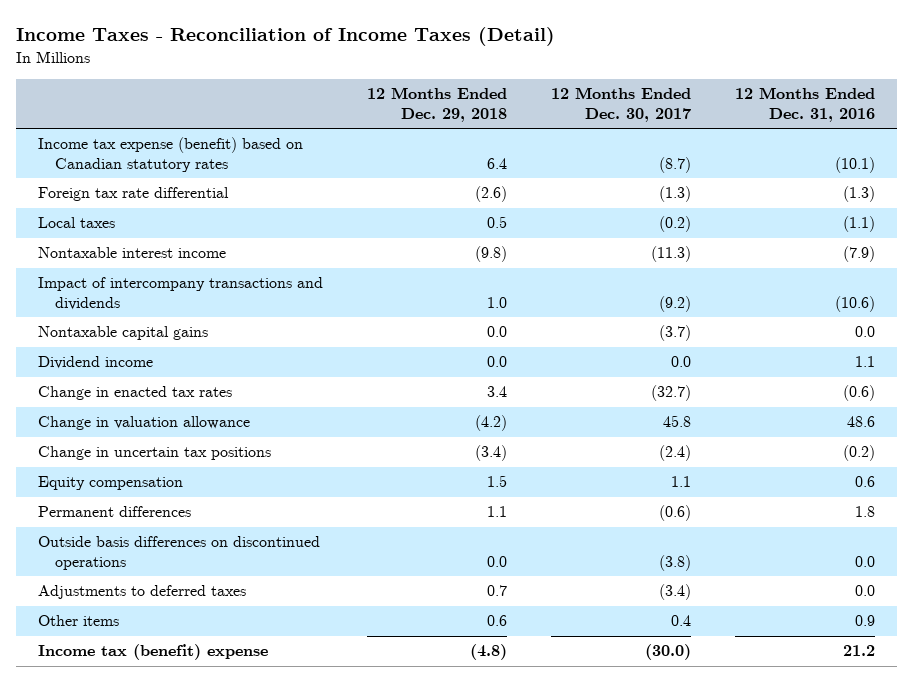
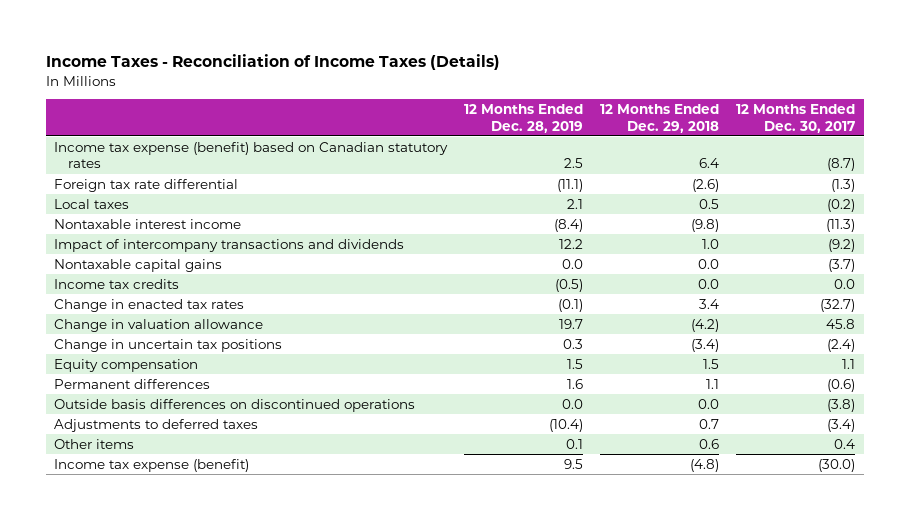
- Income Taxes - Reconciliation of Income Taxes (Detail)
+ Income Taxes - Reconciliation of Income Taxes (Details)
- | 12 Months Ended Dec. 29, 2018 | 12 Months Ended Dec. 30, 2017 | 12 Months Ended Dec. 31, 2016
+ | 12 Months Ended Dec. 28, 2019 | 12 Months Ended Dec. 29, 2018 | 12 Months Ended Dec. 30, 2017
- Dividend income | 0.0 | 0.0 | 1.1
+ Income tax credits | (0.5) | 0.0 | 0.0
- Income tax (benefit) expense | (4.8) | (30.0) | 21.2
+ Income tax expense (benefit) | 9.5 | (4.8) | (30.0)

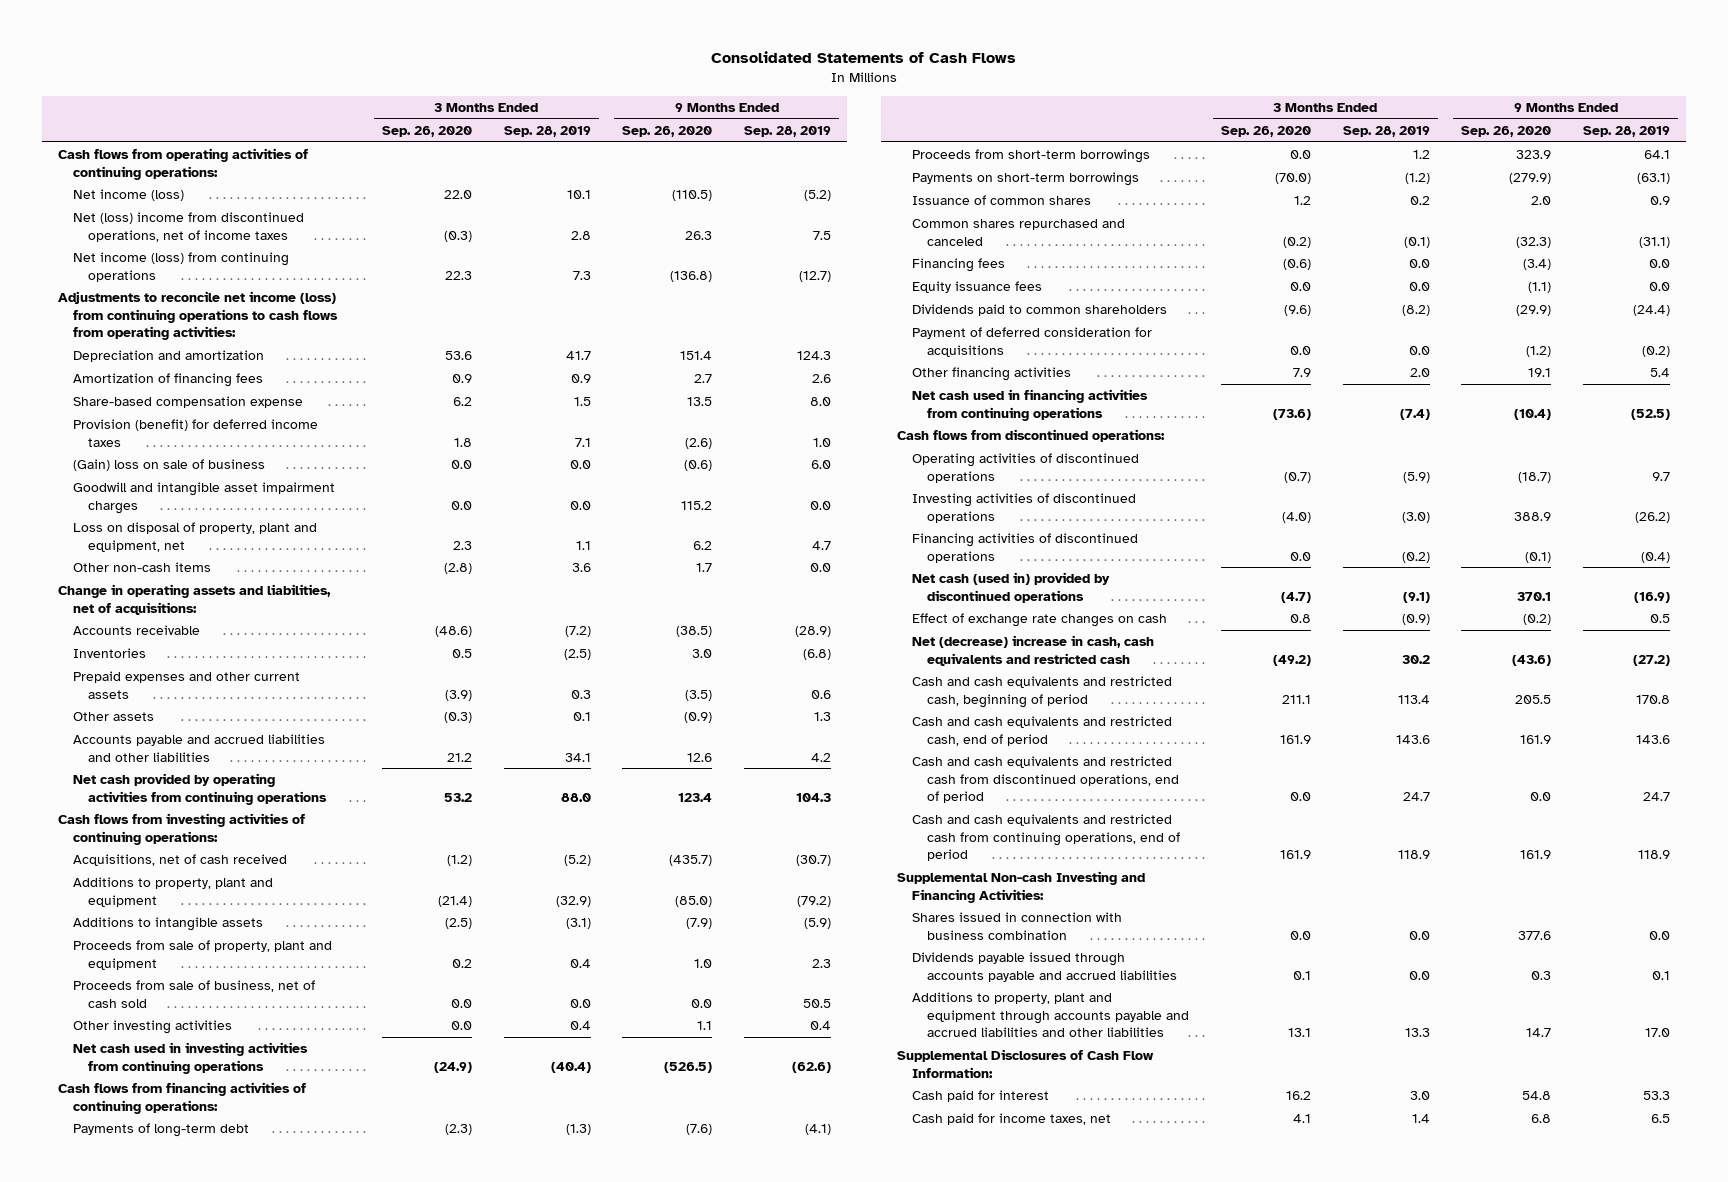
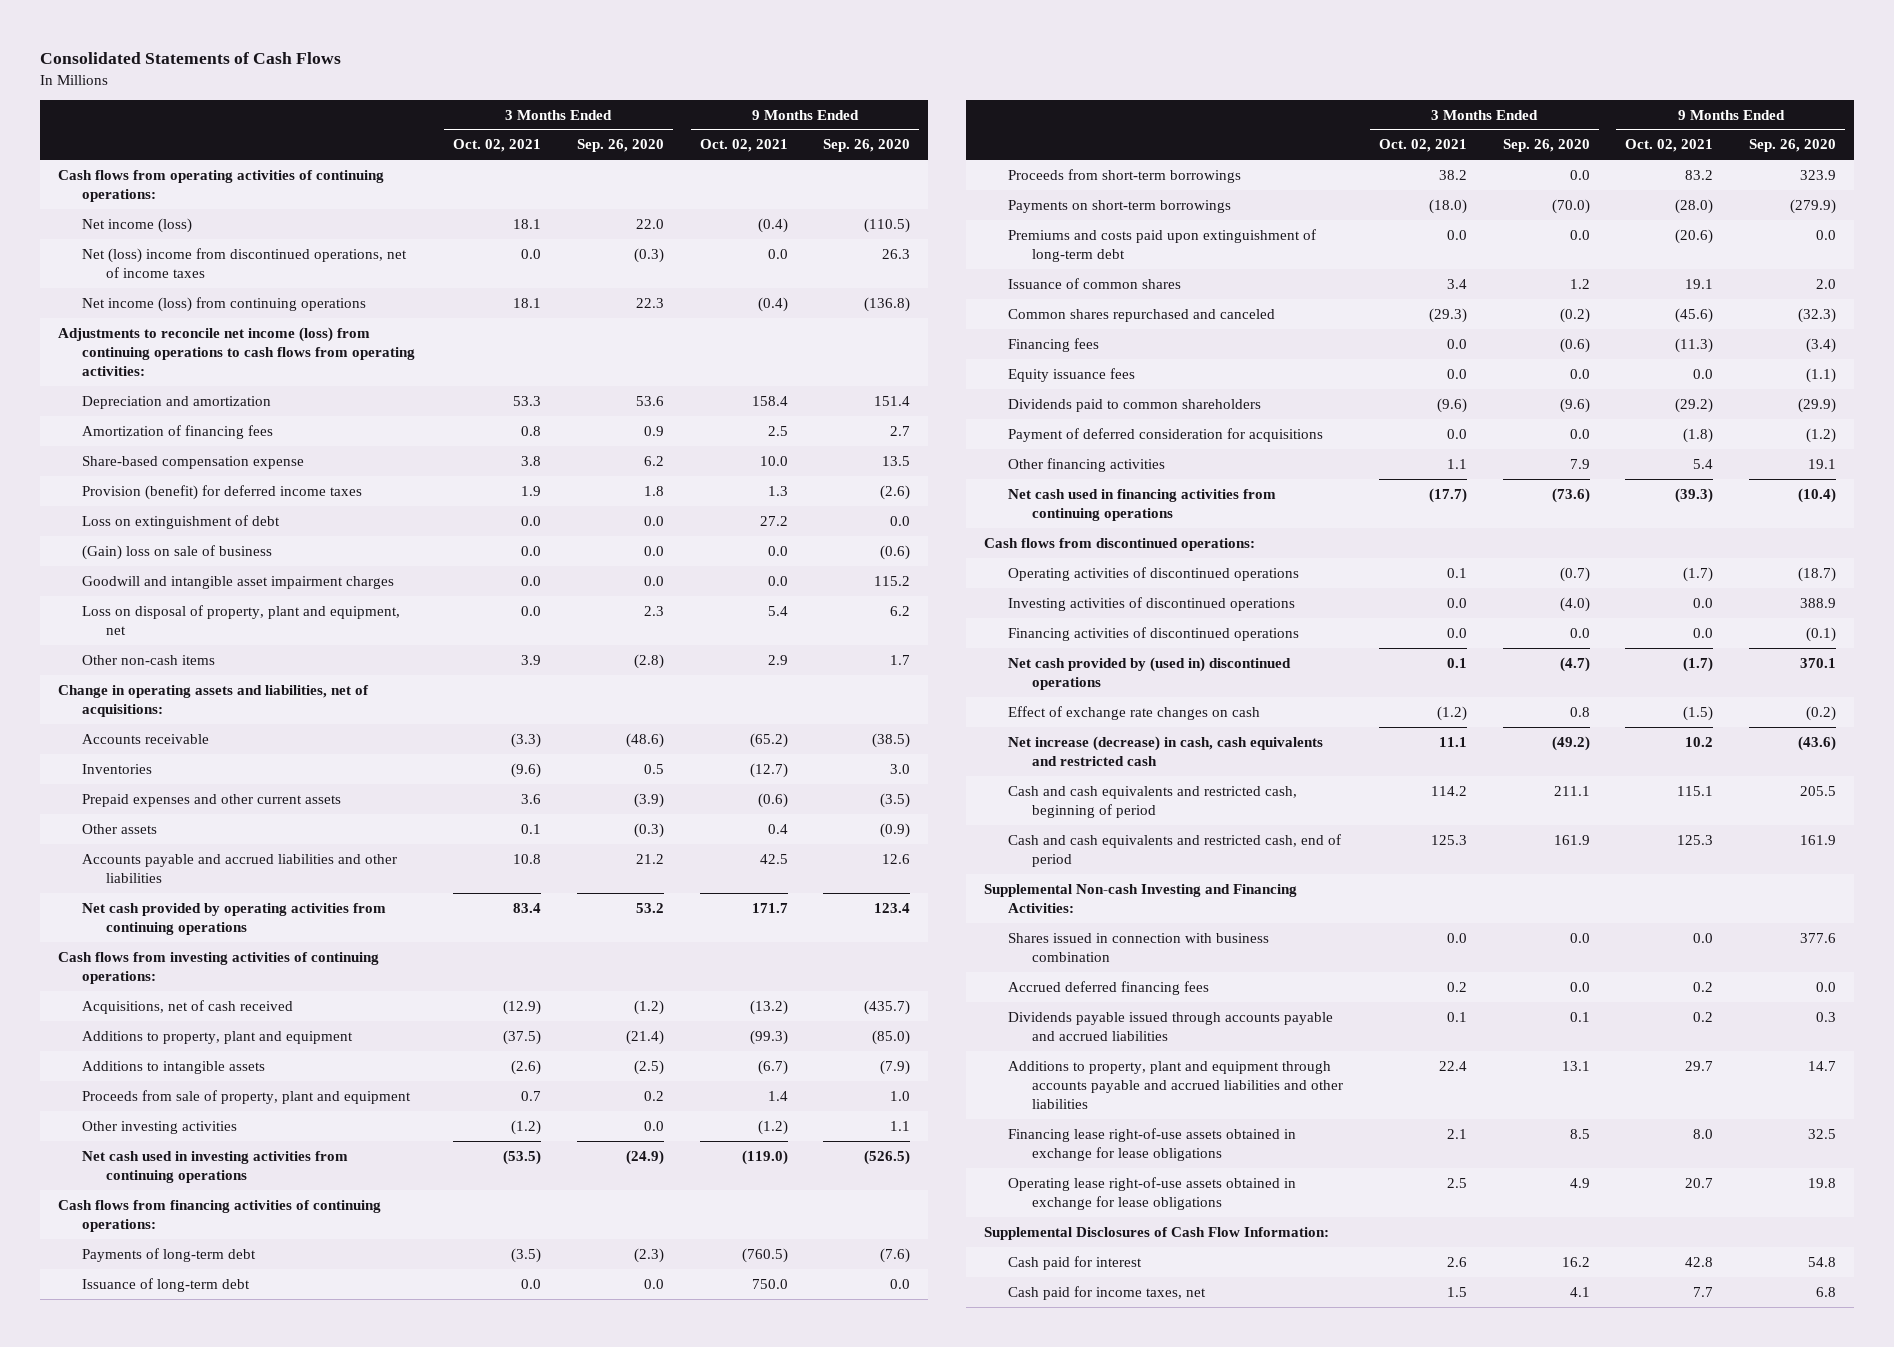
- | 3 Months Ended Sep. 26, 2020 | 3 Months Ended Sep. 28, 2019 | 9 Months Ended Sep. 26, 2020 | 9 Months Ended Sep. 28, 2019
+ | 3 Months Ended Oct. 02, 2021 | 3 Months Ended Sep. 26, 2020 | 9 Months Ended Oct. 02, 2021 | 9 Months Ended Sep. 26, 2020
+ Loss on extinguishment of debt | 0.0 | 0.0 | 27.2 | 0.0
- Proceeds from sale of business, net of cash sold | 0.0 | 0.0 | 0.0 | 50.5
+ Issuance of long-term debt | 0.0 | 0.0 | 750.0 | 0.0
+ Premiums and costs paid upon extinguishment of long-term debt | 0.0 | 0.0 | (20.6) | 0.0
- Net cash (used in) provided by discontinued operations | (4.7) | (9.1) | 370.1 | (16.9)
+ Net cash provided by (used in) discontinued operations | 0.1 | (4.7) | (1.7) | 370.1
- Net (decrease) increase in cash, cash equivalents and restricted cash | (49.2) | 30.2 | (43.6) | (27.2)
+ Net increase (decrease) in cash, cash equivalents and restricted cash | 11.1 | (49.2) | 10.2 | (43.6)
- Cash and cash equivalents and restricted cash from discontinued operations, end of period | 0.0 | 24.7 | 0.0 | 24.7
- Cash and cash equivalents and restricted cash from continuing operations, end of period | 161.9 | 118.9 | 161.9 | 118.9
+ Accrued deferred financing fees | 0.2 | 0.0 | 0.2 | 0.0
+ Financing lease right-of-use assets obtained in exchange for lease obligations | 2.1 | 8.5 | 8.0 | 32.5
+ Operating lease right-of-use assets obtained in exchange for lease obligations | 2.5 | 4.9 | 20.7 | 19.8

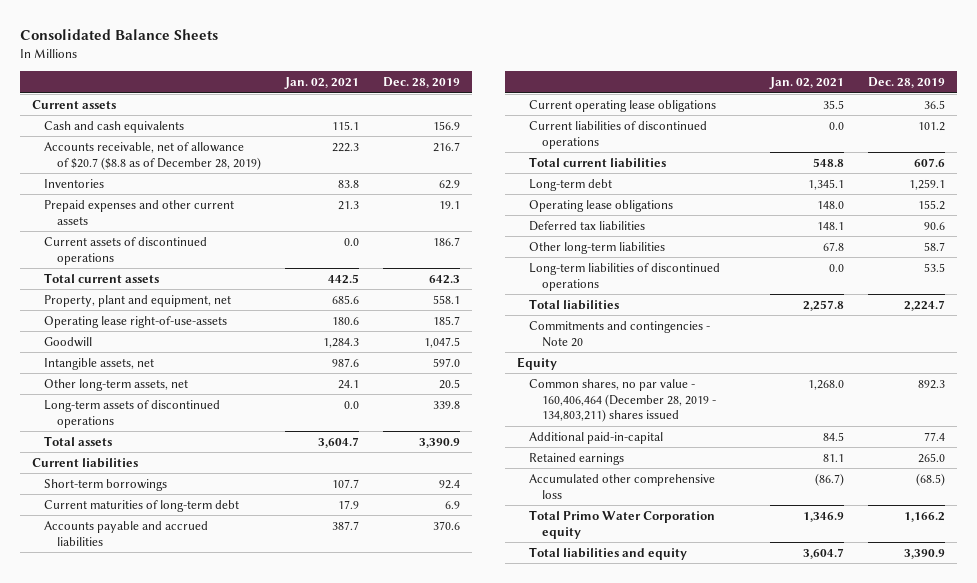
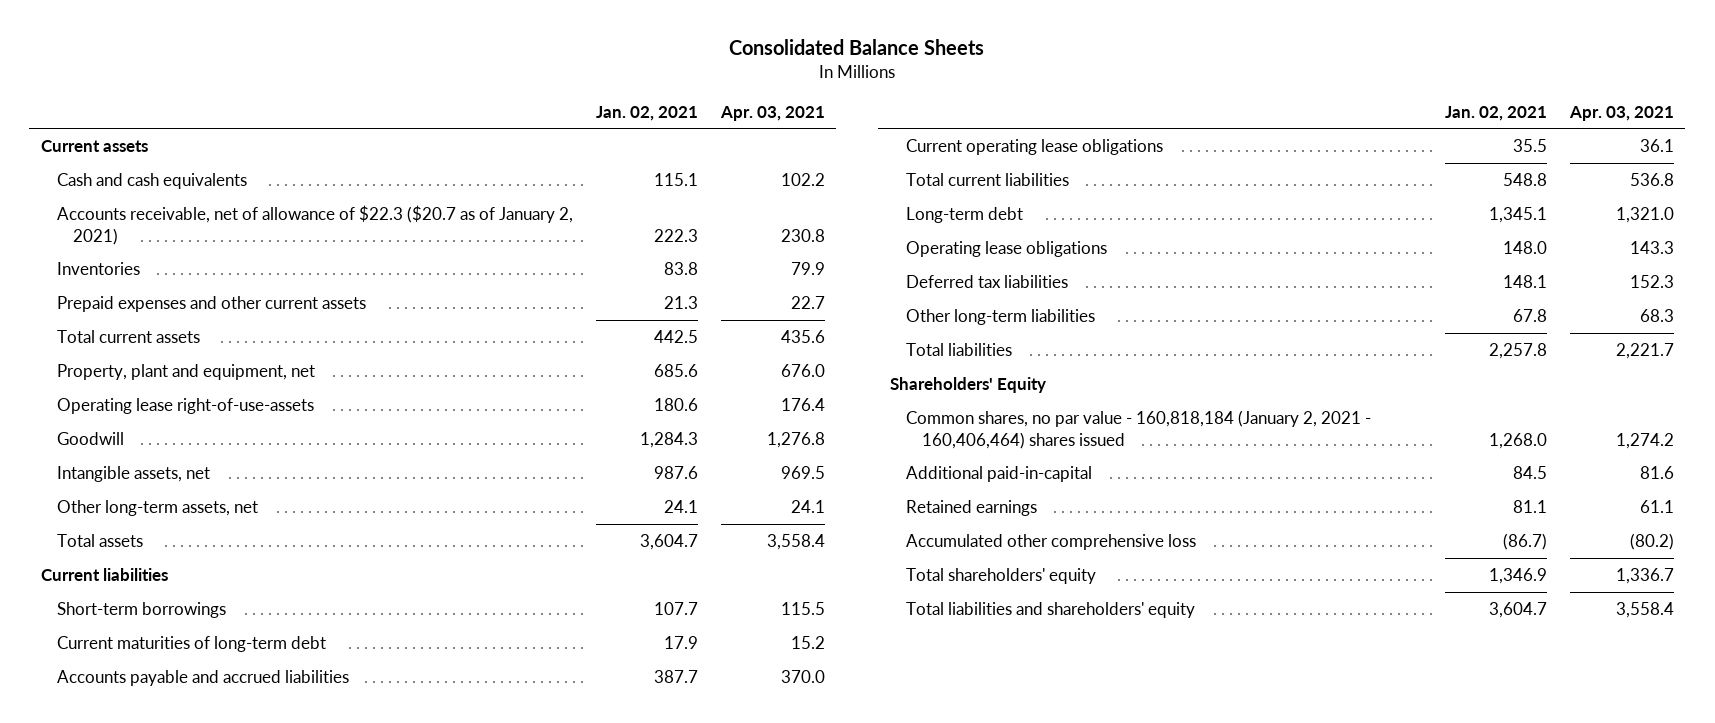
- | Jan. 02, 2021 | Dec. 28, 2019
+ | Jan. 02, 2021 | Apr. 03, 2021
- Accounts receivable, net of allowance of $20.7 ($8.8 as of December 28, 2019) | 222.3 | 216.7
+ Accounts receivable, net of allowance of $22.3 ($20.7 as of January 2, 2021) | 222.3 | 230.8
- Current assets of discontinued operations | 0.0 | 186.7
- Long-term assets of discontinued operations | 0.0 | 339.8
- Current liabilities of discontinued operations | 0.0 | 101.2
- Long-term liabilities of discontinued operations | 0.0 | 53.5
- Commitments and contingencies - Note 20
- Equity
- Common shares, no par value - 160,406,464 (December 28, 2019 - 134,803,211) shares issued | 1,268.0 | 892.3
+ Shareholders' Equity
+ Common shares, no par value - 160,818,184 (January 2, 2021 - 160,406,464) shares issued | 1,268.0 | 1,274.2
- Total Primo Water Corporation equity | 1,346.9 | 1,166.2
- Total liabilities and equity | 3,604.7 | 3,390.9
+ Total shareholders' equity | 1,346.9 | 1,336.7
+ Total liabilities and shareholders' equity | 3,604.7 | 3,558.4

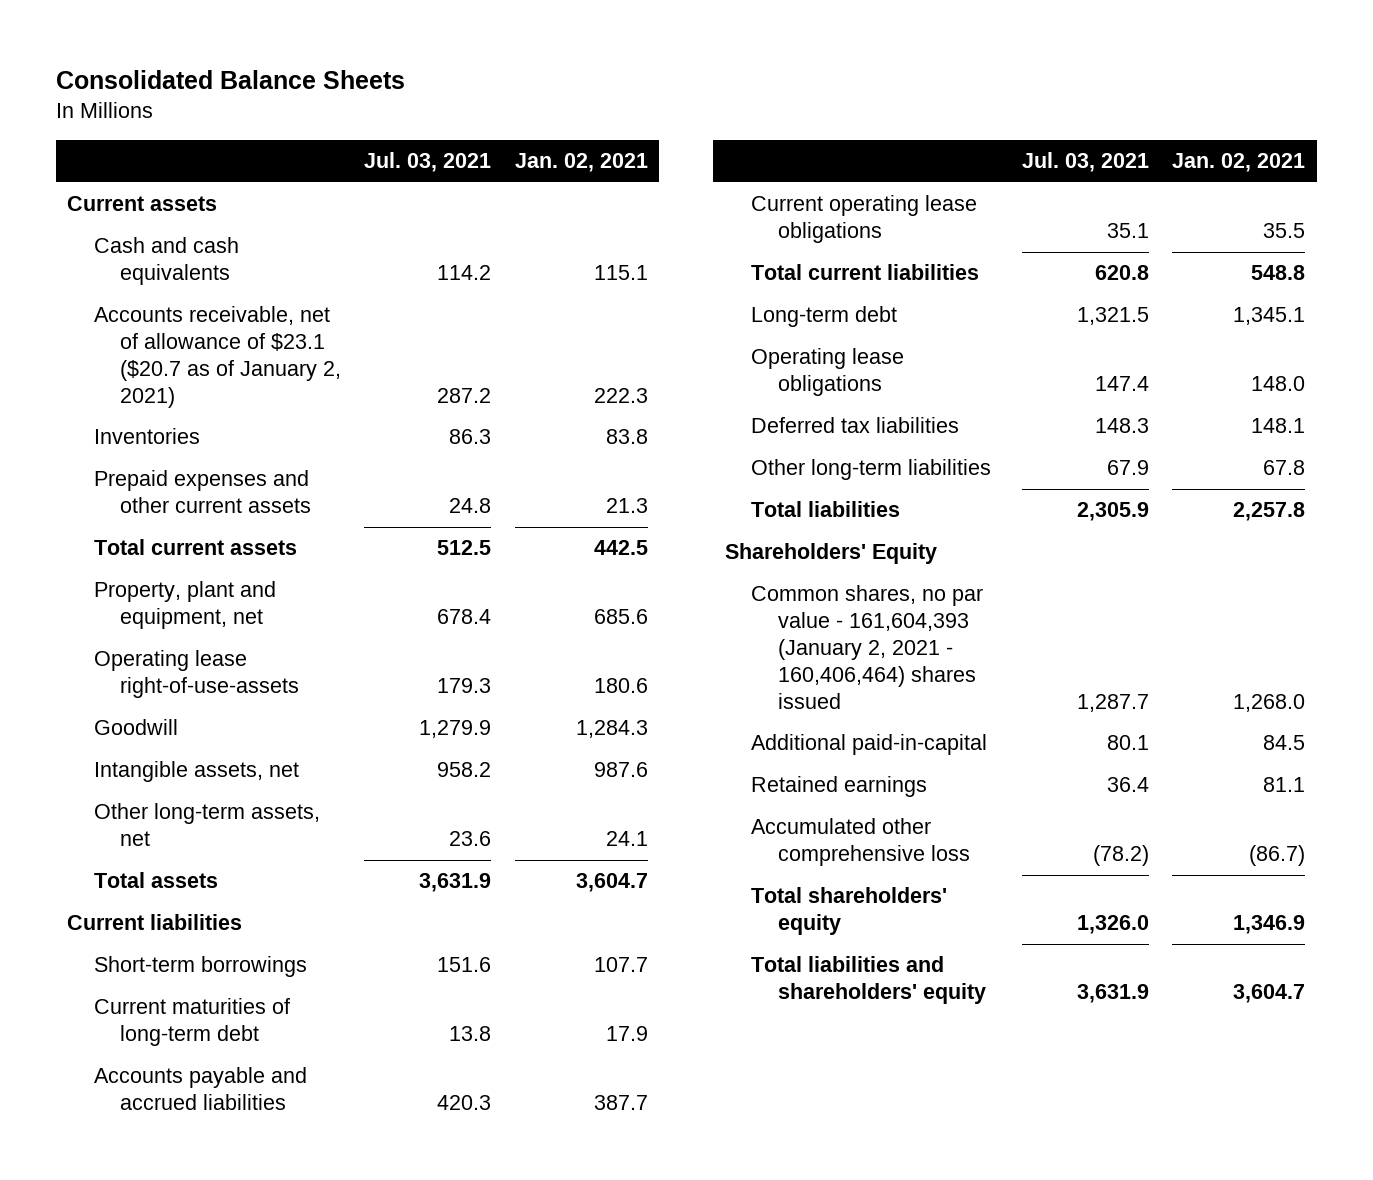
- | Jan. 02, 2021 | Apr. 03, 2021
+ | Jul. 03, 2021 | Jan. 02, 2021
- Accounts receivable, net of allowance of $22.3 ($20.7 as of January 2, 2021) | 222.3 | 230.8
+ Accounts receivable, net of allowance of $23.1 ($20.7 as of January 2, 2021) | 287.2 | 222.3
- Common shares, no par value - 160,818,184 (January 2, 2021 - 160,406,464) shares issued | 1,268.0 | 1,274.2
+ Common shares, no par value - 161,604,393 (January 2, 2021 - 160,406,464) shares issued | 1,287.7 | 1,268.0

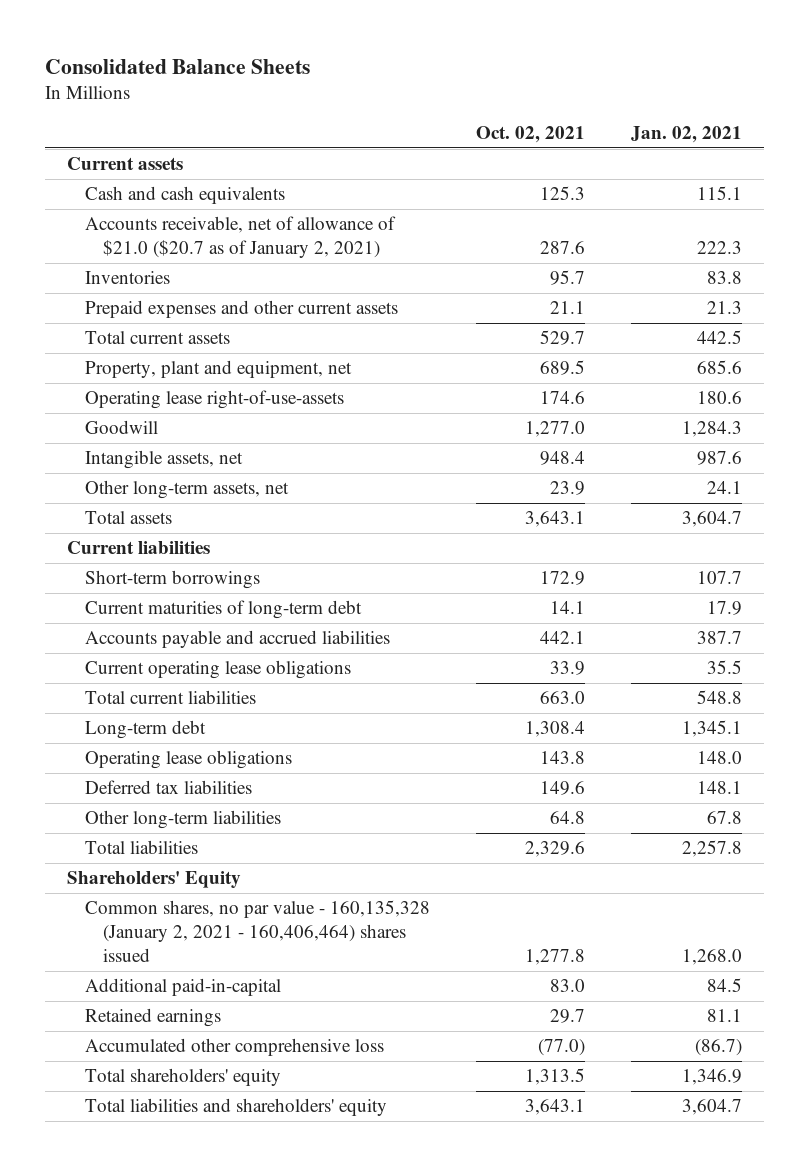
- | Jul. 03, 2021 | Jan. 02, 2021
+ | Oct. 02, 2021 | Jan. 02, 2021
- Accounts receivable, net of allowance of $23.1 ($20.7 as of January 2, 2021) | 287.2 | 222.3
+ Accounts receivable, net of allowance of $21.0 ($20.7 as of January 2, 2021) | 287.6 | 222.3
- Common shares, no par value - 161,604,393 (January 2, 2021 - 160,406,464) shares issued | 1,287.7 | 1,268.0
+ Common shares, no par value - 160,135,328 (January 2, 2021 - 160,406,464) shares issued | 1,277.8 | 1,268.0

